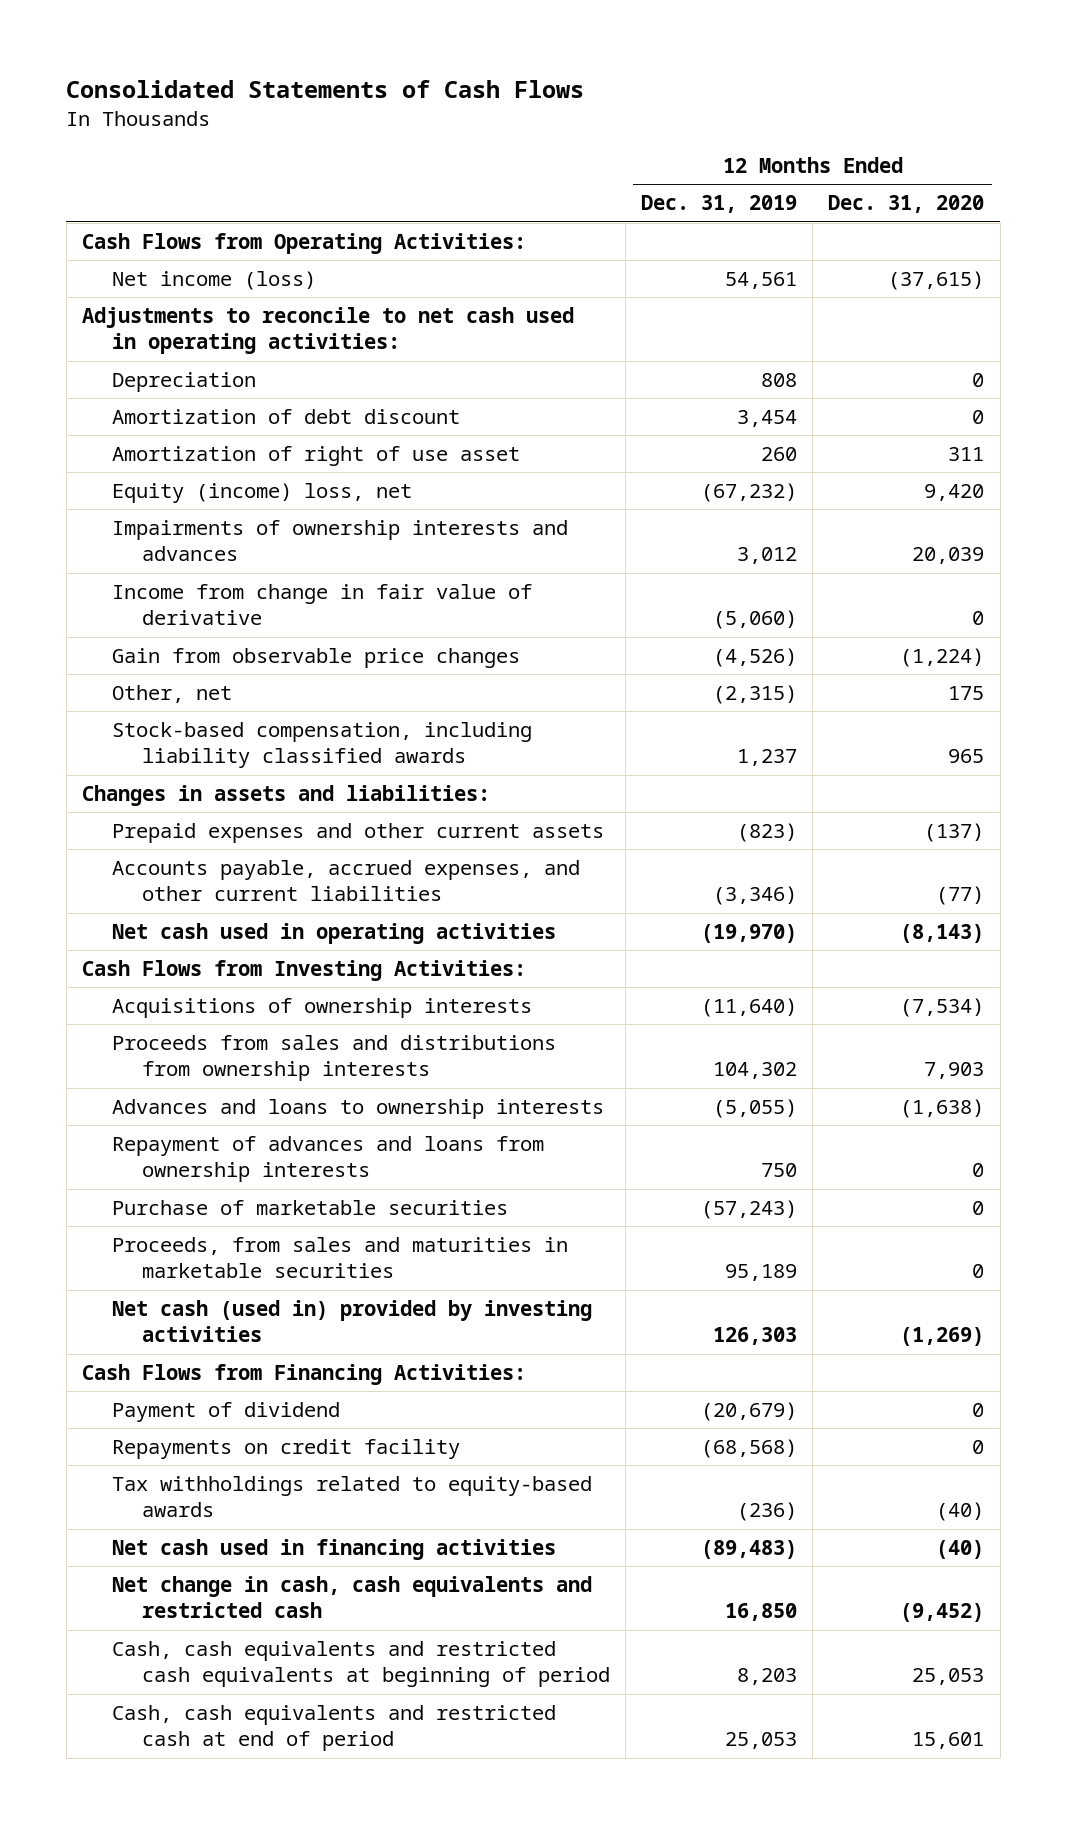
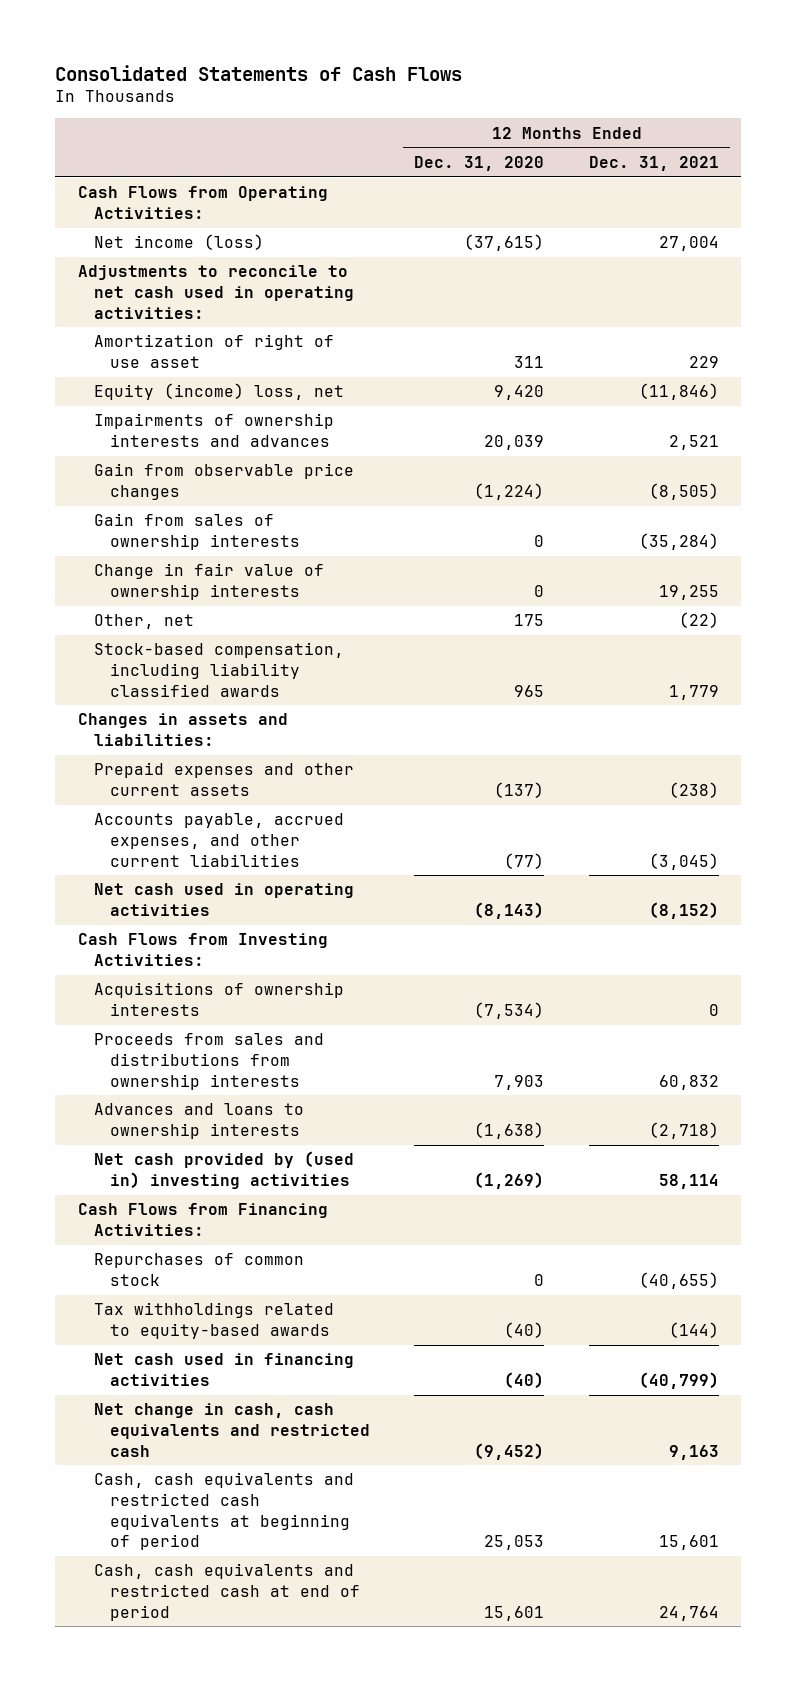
- | 12 Months Ended Dec. 31, 2019 | 12 Months Ended Dec. 31, 2020
+ | 12 Months Ended Dec. 31, 2020 | 12 Months Ended Dec. 31, 2021
- Depreciation | 808 | 0
- Amortization of debt discount | 3,454 | 0
- Income from change in fair value of derivative | (5,060) | 0
+ Gain from sales of ownership interests | 0 | (35,284)
+ Change in fair value of ownership interests | 0 | 19,255
- Repayment of advances and loans from ownership interests | 750 | 0
- Purchase of marketable securities | (57,243) | 0
- Proceeds, from sales and maturities in marketable securities | 95,189 | 0
- Net cash (used in) provided by investing activities | 126,303 | (1,269)
+ Net cash provided by (used in) investing activities | (1,269) | 58,114
- Payment of dividend | (20,679) | 0
- Repayments on credit facility | (68,568) | 0
+ Repurchases of common stock | 0 | (40,655)

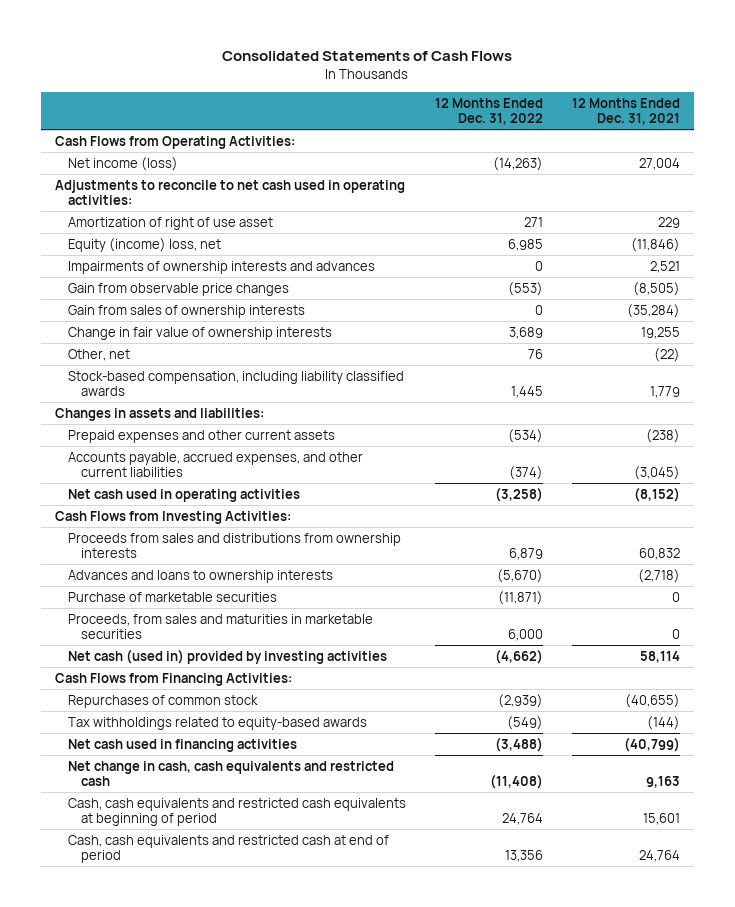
- | 12 Months Ended Dec. 31, 2020 | 12 Months Ended Dec. 31, 2021
+ | 12 Months Ended Dec. 31, 2022 | 12 Months Ended Dec. 31, 2021
- Acquisitions of ownership interests | (7,534) | 0
- Net cash provided by (used in) investing activities | (1,269) | 58,114
+ Purchase of marketable securities | (11,871) | 0
+ Proceeds, from sales and maturities in marketable securities | 6,000 | 0
+ Net cash (used in) provided by investing activities | (4,662) | 58,114

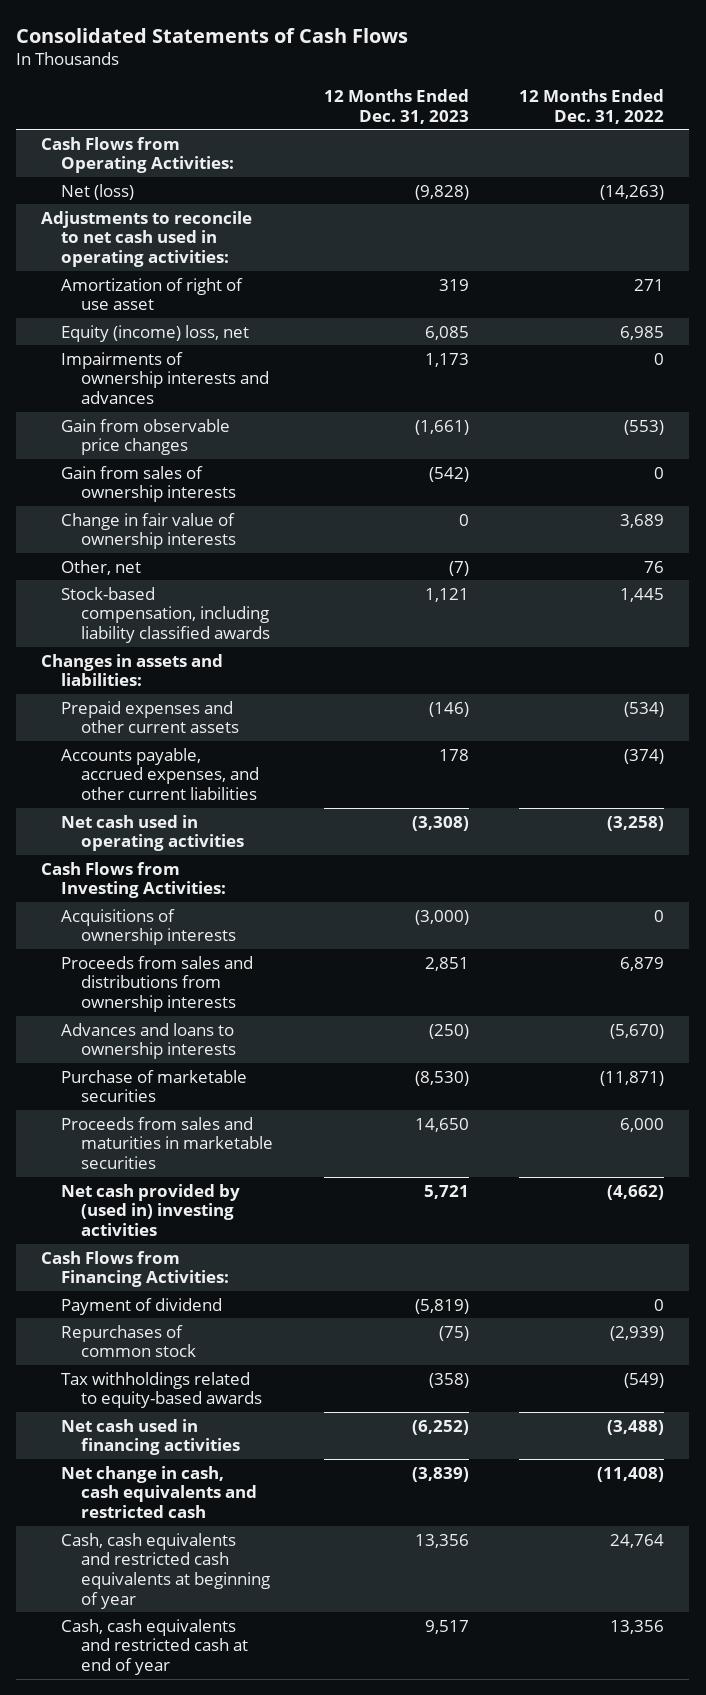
- | 12 Months Ended Dec. 31, 2022 | 12 Months Ended Dec. 31, 2021
+ | 12 Months Ended Dec. 31, 2023 | 12 Months Ended Dec. 31, 2022
- Net income (loss) | (14,263) | 27,004
+ Net (loss) | (9,828) | (14,263)
+ Acquisitions of ownership interests | (3,000) | 0
- Proceeds, from sales and maturities in marketable securities | 6,000 | 0
- Net cash (used in) provided by investing activities | (4,662) | 58,114
+ Proceeds from sales and maturities in marketable securities | 14,650 | 6,000
+ Net cash provided by (used in) investing activities | 5,721 | (4,662)
+ Payment of dividend | (5,819) | 0
- Cash, cash equivalents and restricted cash equivalents at beginning of period | 24,764 | 15,601
- Cash, cash equivalents and restricted cash at end of period | 13,356 | 24,764
+ Cash, cash equivalents and restricted cash equivalents at beginning of year | 13,356 | 24,764
+ Cash, cash equivalents and restricted cash at end of year | 9,517 | 13,356

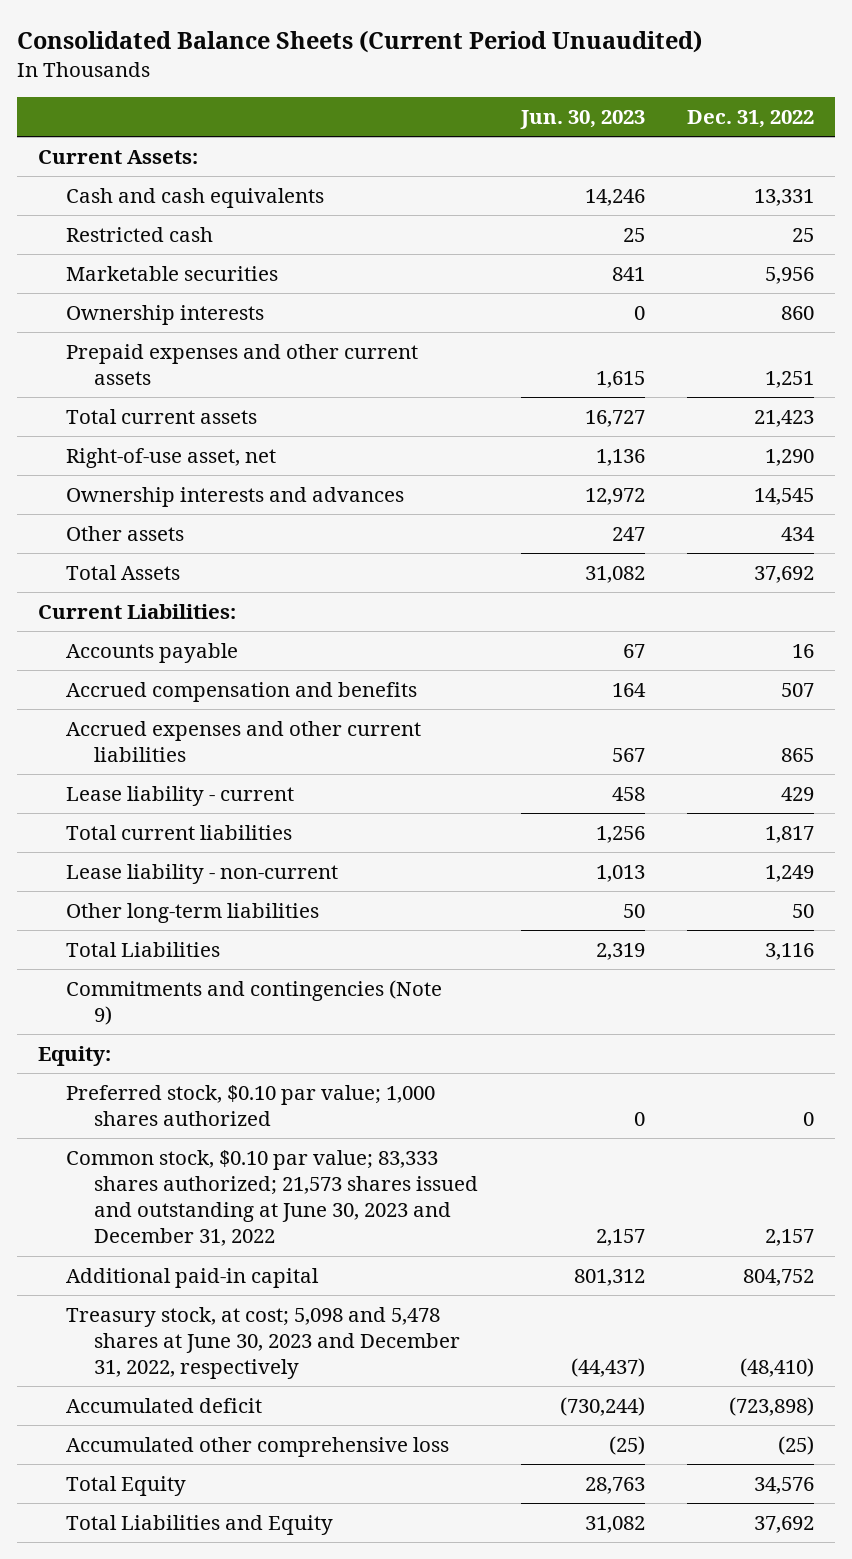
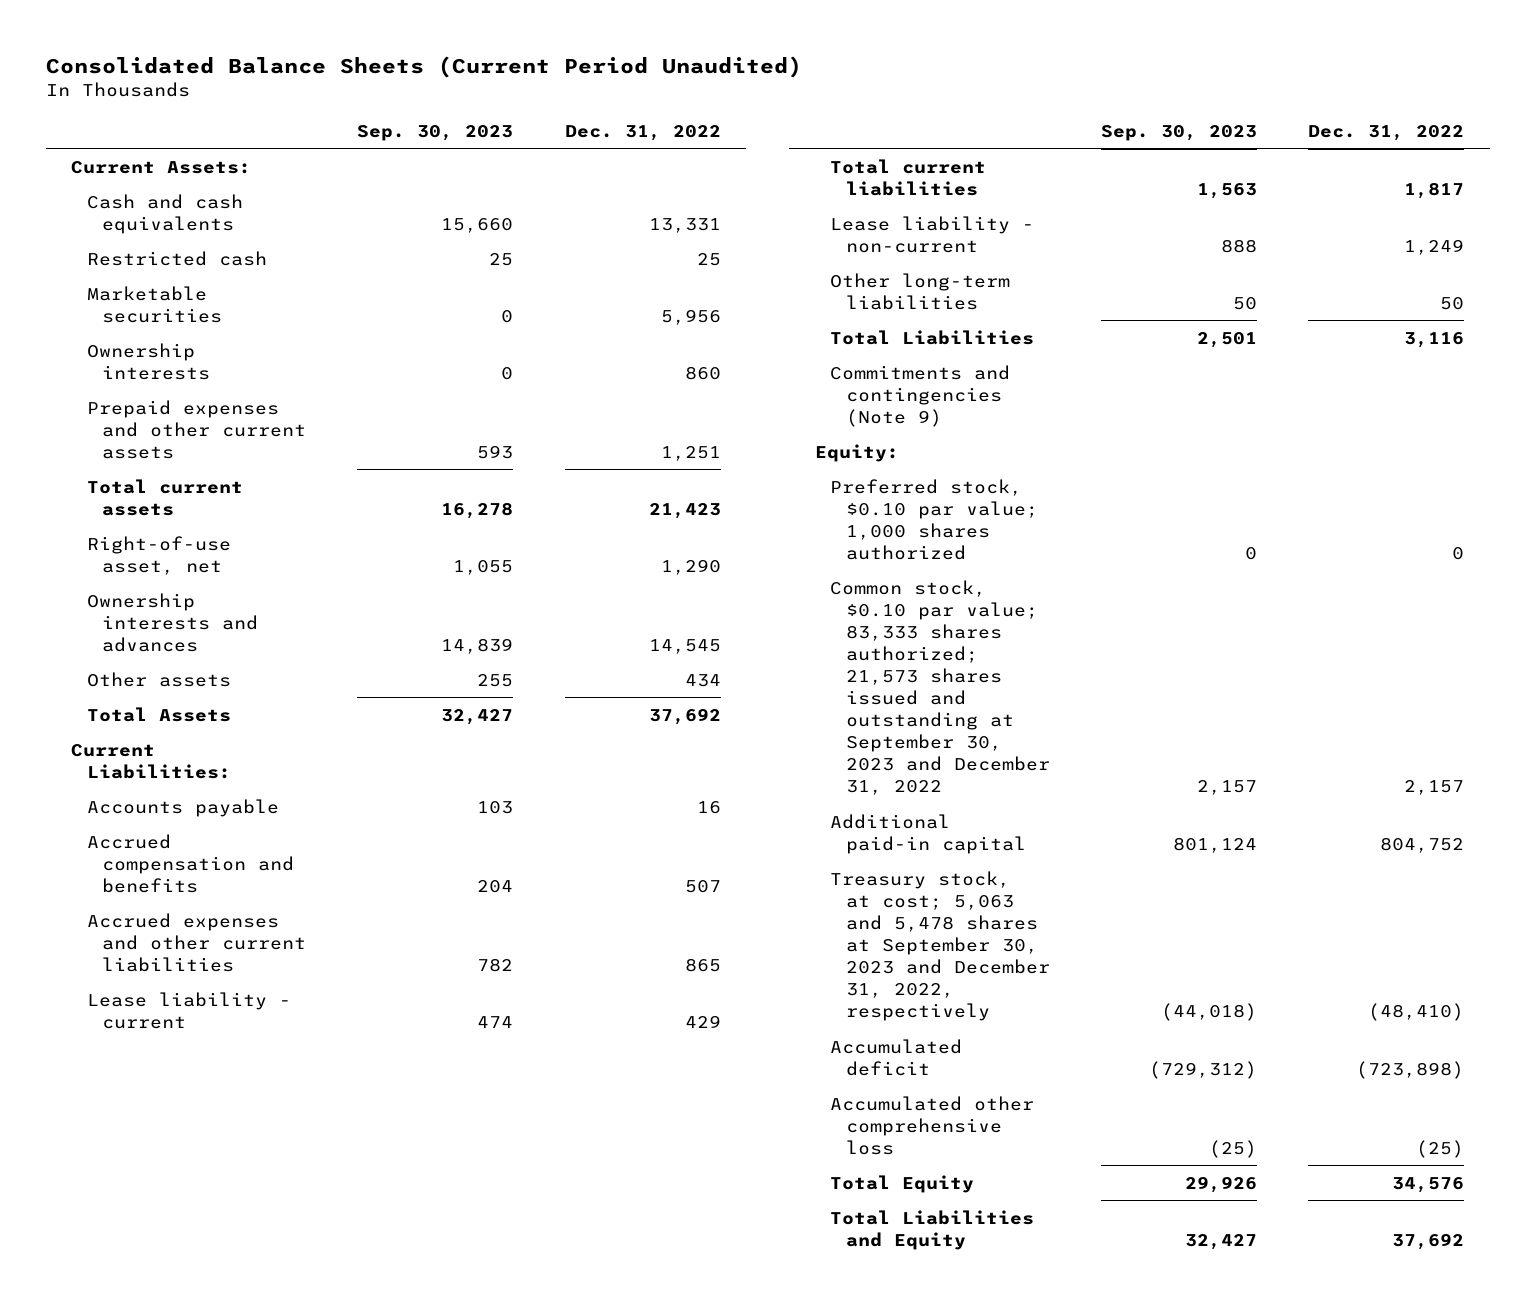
- Consolidated Balance Sheets (Current Period Unuaudited)
+ Consolidated Balance Sheets (Current Period Unaudited)
- | Jun. 30, 2023 | Dec. 31, 2022
+ | Sep. 30, 2023 | Dec. 31, 2022
- Common stock, $0.10 par value; 83,333 shares authorized; 21,573 shares issued and outstanding at June 30, 2023 and December 31, 2022 | 2,157 | 2,157
+ Common stock, $0.10 par value; 83,333 shares authorized; 21,573 shares issued and outstanding at September 30, 2023 and December 31, 2022 | 2,157 | 2,157
- Treasury stock, at cost; 5,098 and 5,478 shares at June 30, 2023 and December 31, 2022, respectively | (44,437) | (48,410)
+ Treasury stock, at cost; 5,063 and 5,478 shares at September 30, 2023 and December 31, 2022, respectively | (44,018) | (48,410)

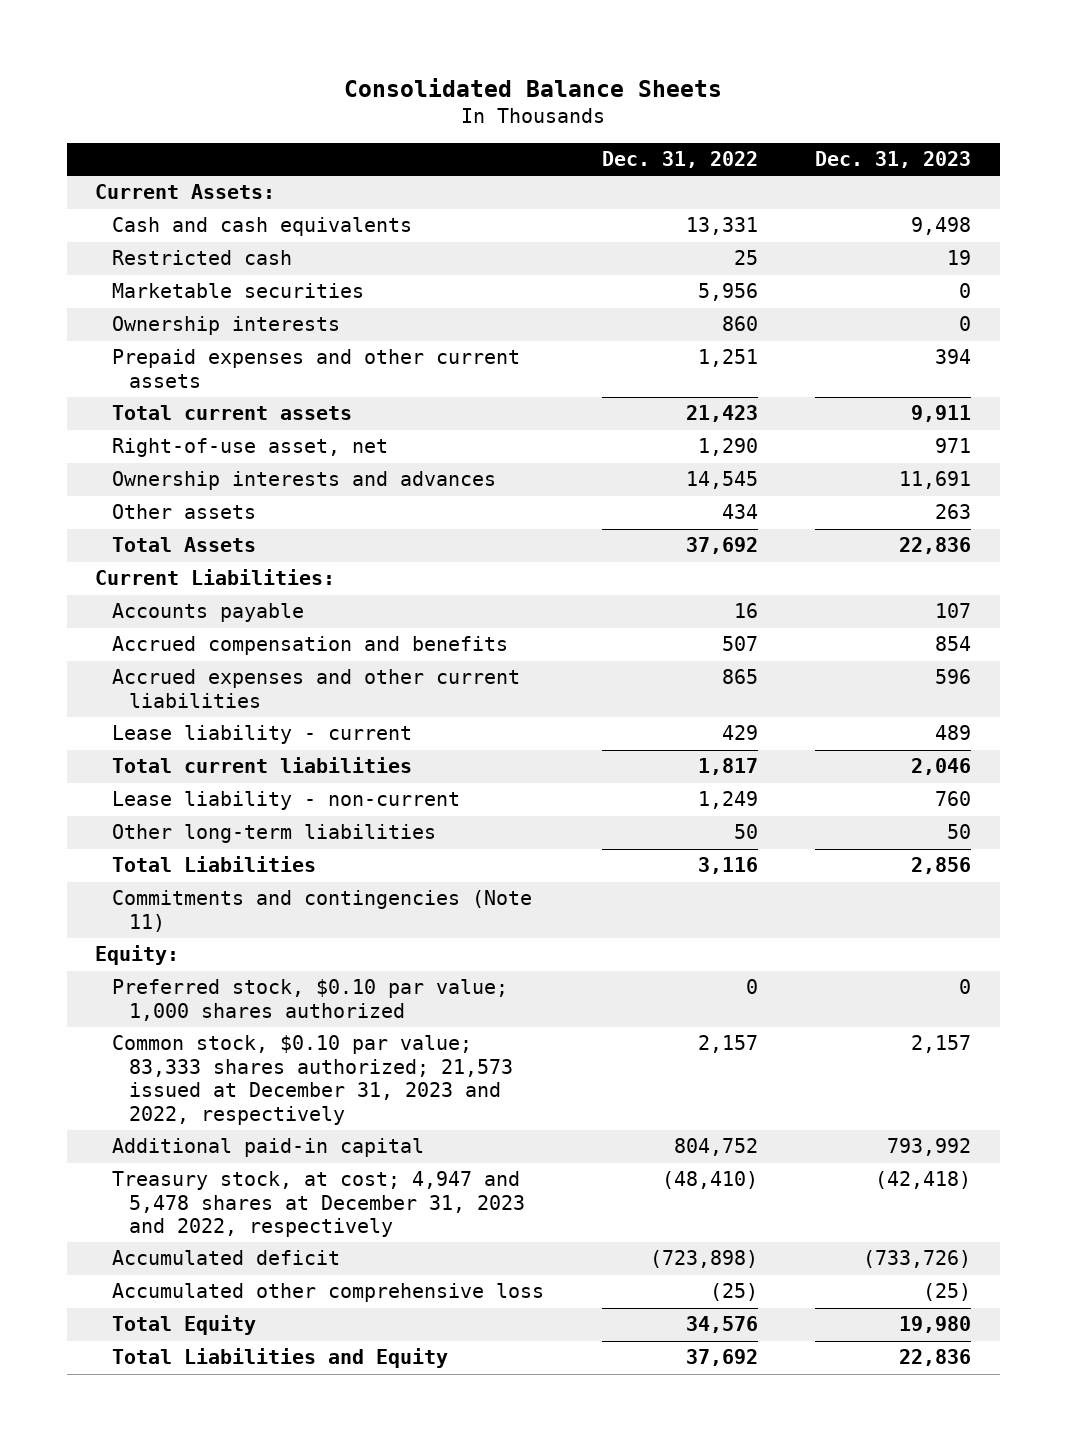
- Consolidated Balance Sheets (Current Period Unaudited)
+ Consolidated Balance Sheets
- | Sep. 30, 2023 | Dec. 31, 2022
+ | Dec. 31, 2022 | Dec. 31, 2023
- Commitments and contingencies (Note 9)
+ Commitments and contingencies (Note 11)
- Common stock, $0.10 par value; 83,333 shares authorized; 21,573 shares issued and outstanding at September 30, 2023 and December 31, 2022 | 2,157 | 2,157
+ Common stock, $0.10 par value; 83,333 shares authorized; 21,573 issued at December 31, 2023 and 2022, respectively | 2,157 | 2,157
- Treasury stock, at cost; 5,063 and 5,478 shares at September 30, 2023 and December 31, 2022, respectively | (44,018) | (48,410)
+ Treasury stock, at cost; 4,947 and 5,478 shares at December 31, 2023 and 2022, respectively | (48,410) | (42,418)

